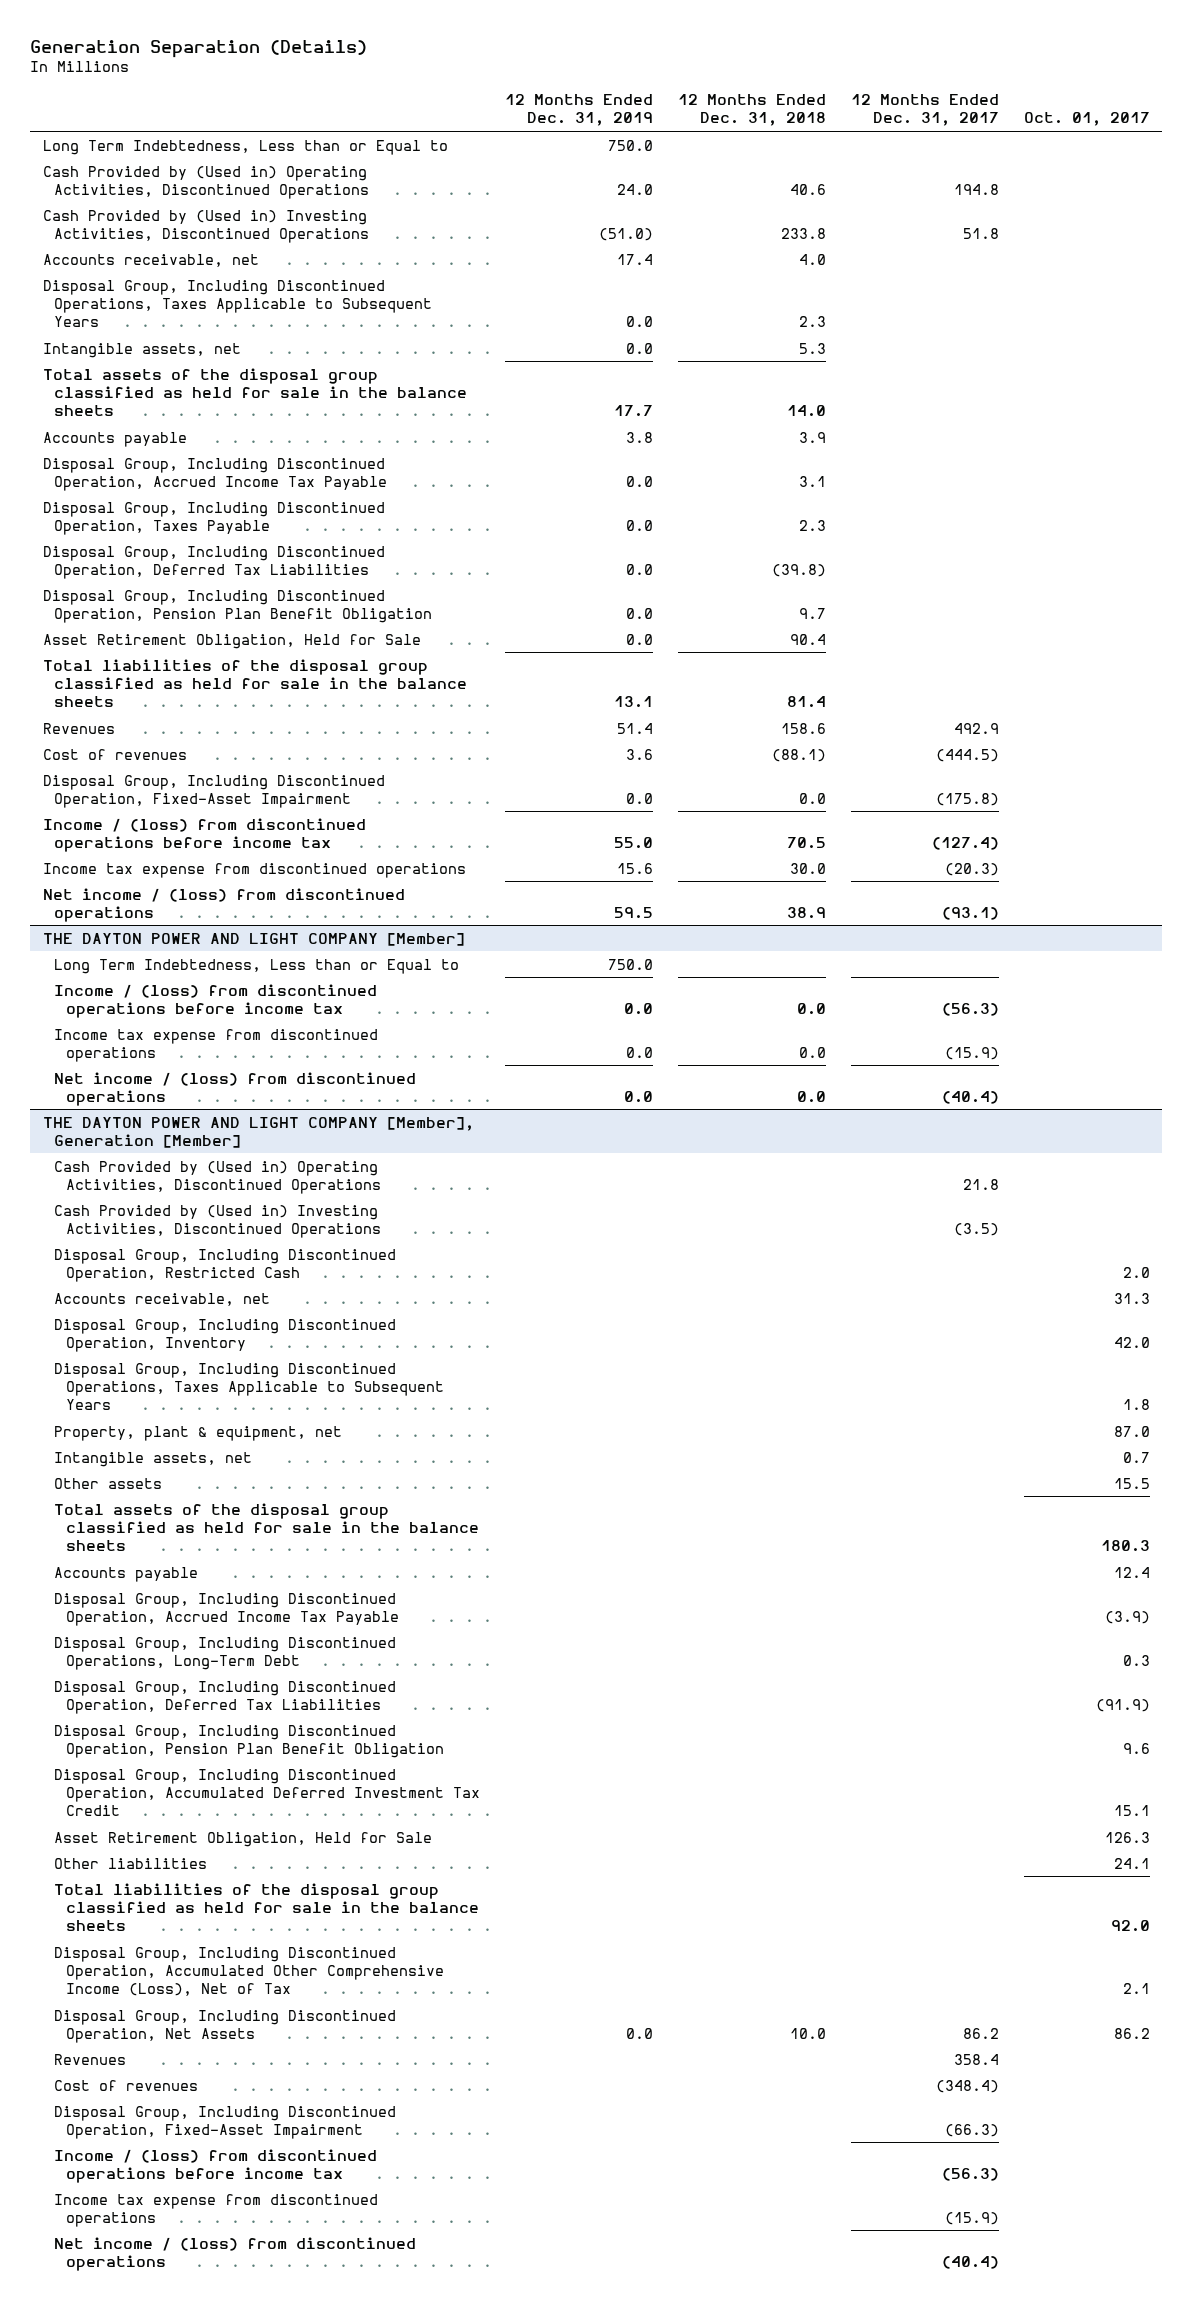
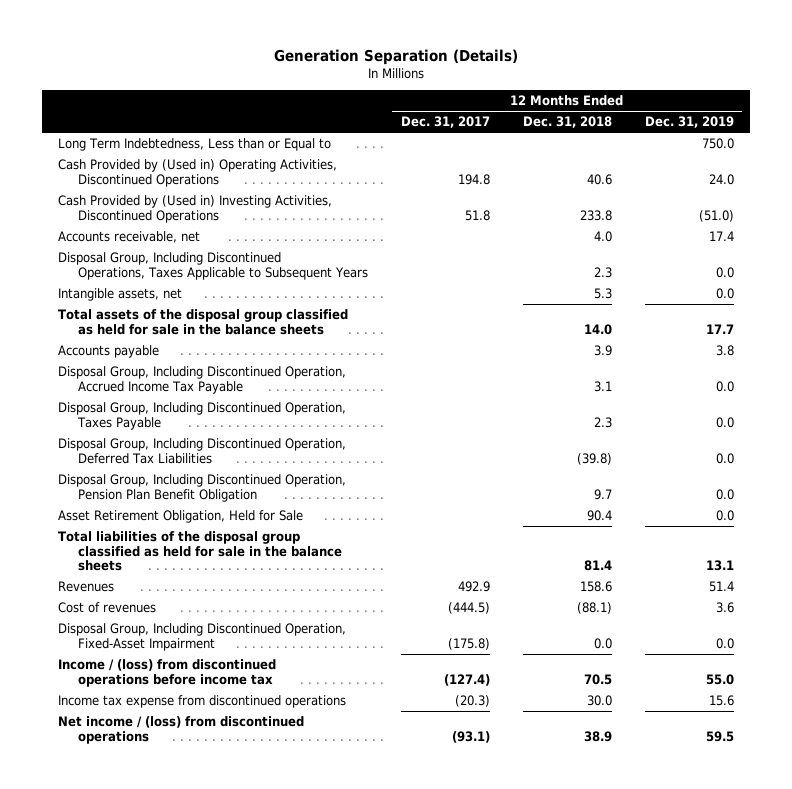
- | 12 Months Ended Dec. 31, 2019 | 12 Months Ended Dec. 31, 2018 | 12 Months Ended Dec. 31, 2017 | Oct. 01, 2017
+ | 12 Months Ended Dec. 31, 2017 | 12 Months Ended Dec. 31, 2018 | 12 Months Ended Dec. 31, 2019
- THE DAYTON POWER AND LIGHT COMPANY [Member]
- Long Term Indebtedness, Less than or Equal to | 750.0 | | |
- Income / (loss) from discontinued operations before income tax | 0.0 | 0.0 | (56.3) |
- Income tax expense from discontinued operations | 0.0 | 0.0 | (15.9) |
- Net income / (loss) from discontinued operations | 0.0 | 0.0 | (40.4) |
- THE DAYTON POWER AND LIGHT COMPANY [Member], Generation [Member]
- Cash Provided by (Used in) Operating Activities, Discontinued Operations | | | 21.8 |
- Cash Provided by (Used in) Investing Activities, Discontinued Operations | | | (3.5) |
- Disposal Group, Including Discontinued Operation, Restricted Cash | | | | 2.0
- Accounts receivable, net | | | | 31.3
- Disposal Group, Including Discontinued Operation, Inventory | | | | 42.0
- Disposal Group, Including Discontinued Operations, Taxes Applicable to Subsequent Years | | | | 1.8
- Property, plant & equipment, net | | | | 87.0
- Intangible assets, net | | | | 0.7
- Other assets | | | | 15.5
- Total assets of the disposal group classified as held for sale in the balance sheets | | | | 180.3
- Accounts payable | | | | 12.4
- Disposal Group, Including Discontinued Operation, Accrued Income Tax Payable | | | | (3.9)
- Disposal Group, Including Discontinued Operations, Long-Term Debt | | | | 0.3
- Disposal Group, Including Discontinued Operation, Deferred Tax Liabilities | | | | (91.9)
- Disposal Group, Including Discontinued Operation, Pension Plan Benefit Obligation | | | | 9.6
- Disposal Group, Including Discontinued Operation, Accumulated Deferred Investment Tax Credit | | | | 15.1
- Asset Retirement Obligation, Held for Sale | | | | 126.3
- Other liabilities | | | | 24.1
- Total liabilities of the disposal group classified as held for sale in the balance sheets | | | | 92.0
- Disposal Group, Including Discontinued Operation, Accumulated Other Comprehensive Income (Loss), Net of Tax | | | | 2.1
- Disposal Group, Including Discontinued Operation, Net Assets | 0.0 | 10.0 | 86.2 | 86.2
- Revenues | | | 358.4 |
- Cost of revenues | | | (348.4) |
- Disposal Group, Including Discontinued Operation, Fixed-Asset Impairment | | | (66.3) |
- Income / (loss) from discontinued operations before income tax | | | (56.3) |
- Income tax expense from discontinued operations | | | (15.9) |
- Net income / (loss) from discontinued operations | | | (40.4) |

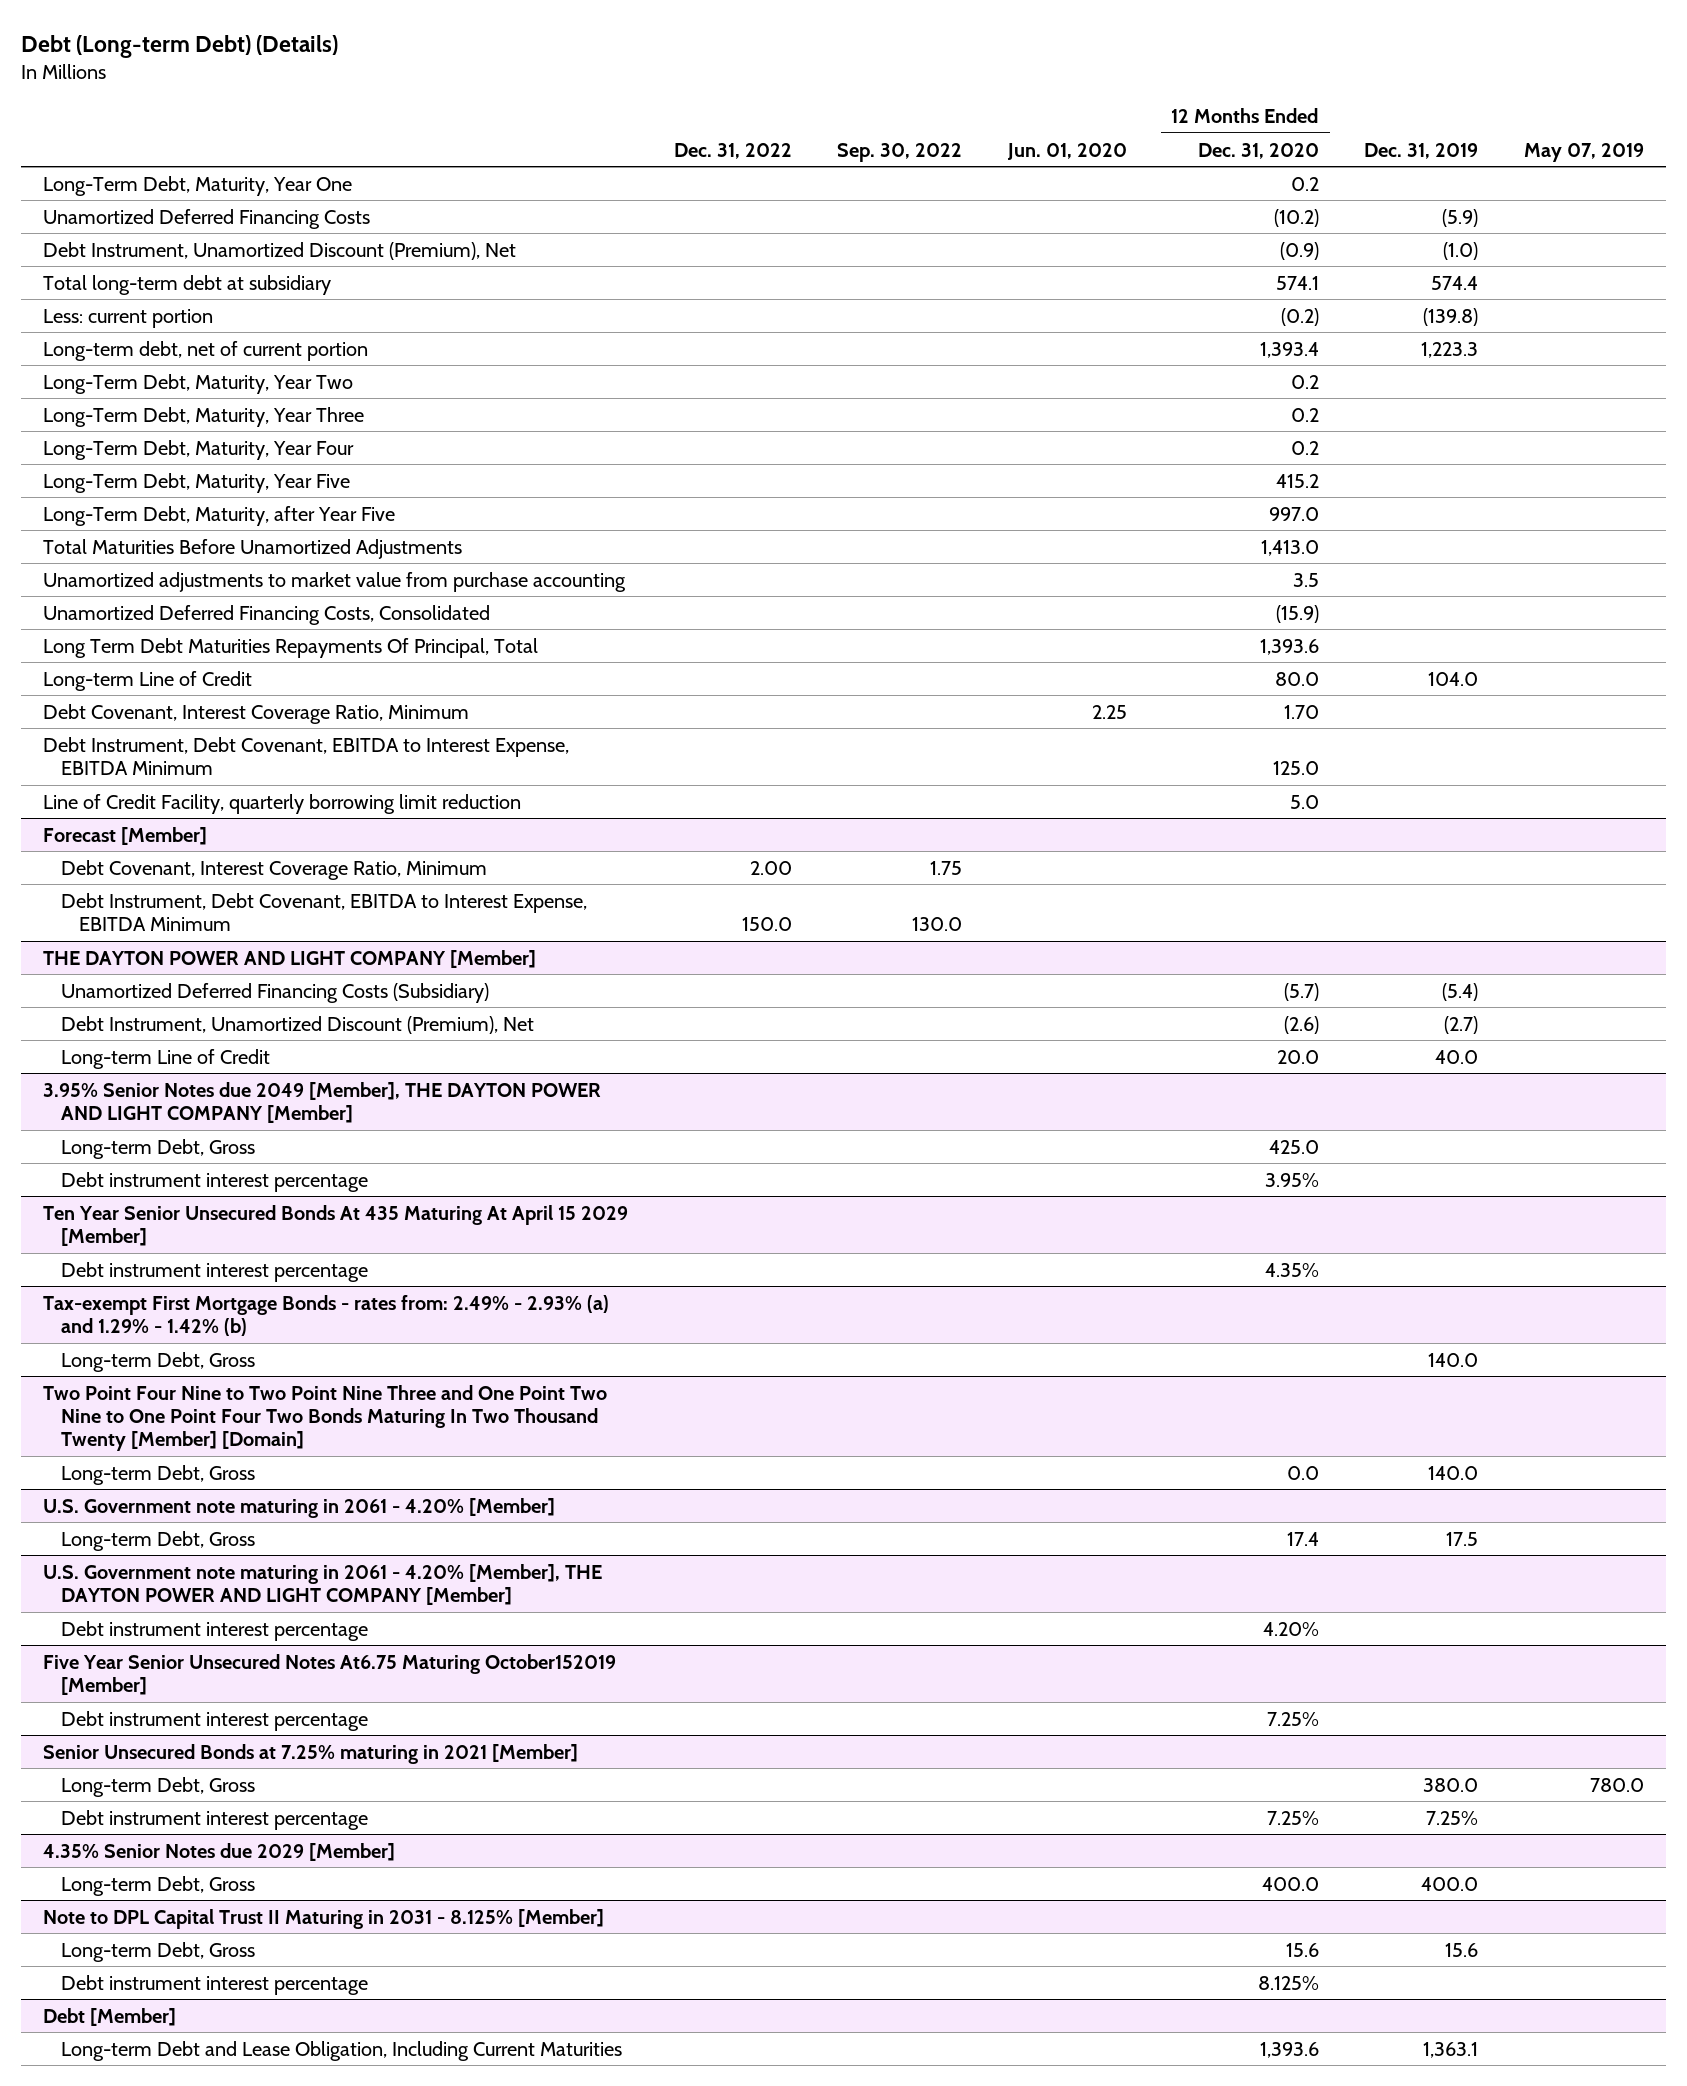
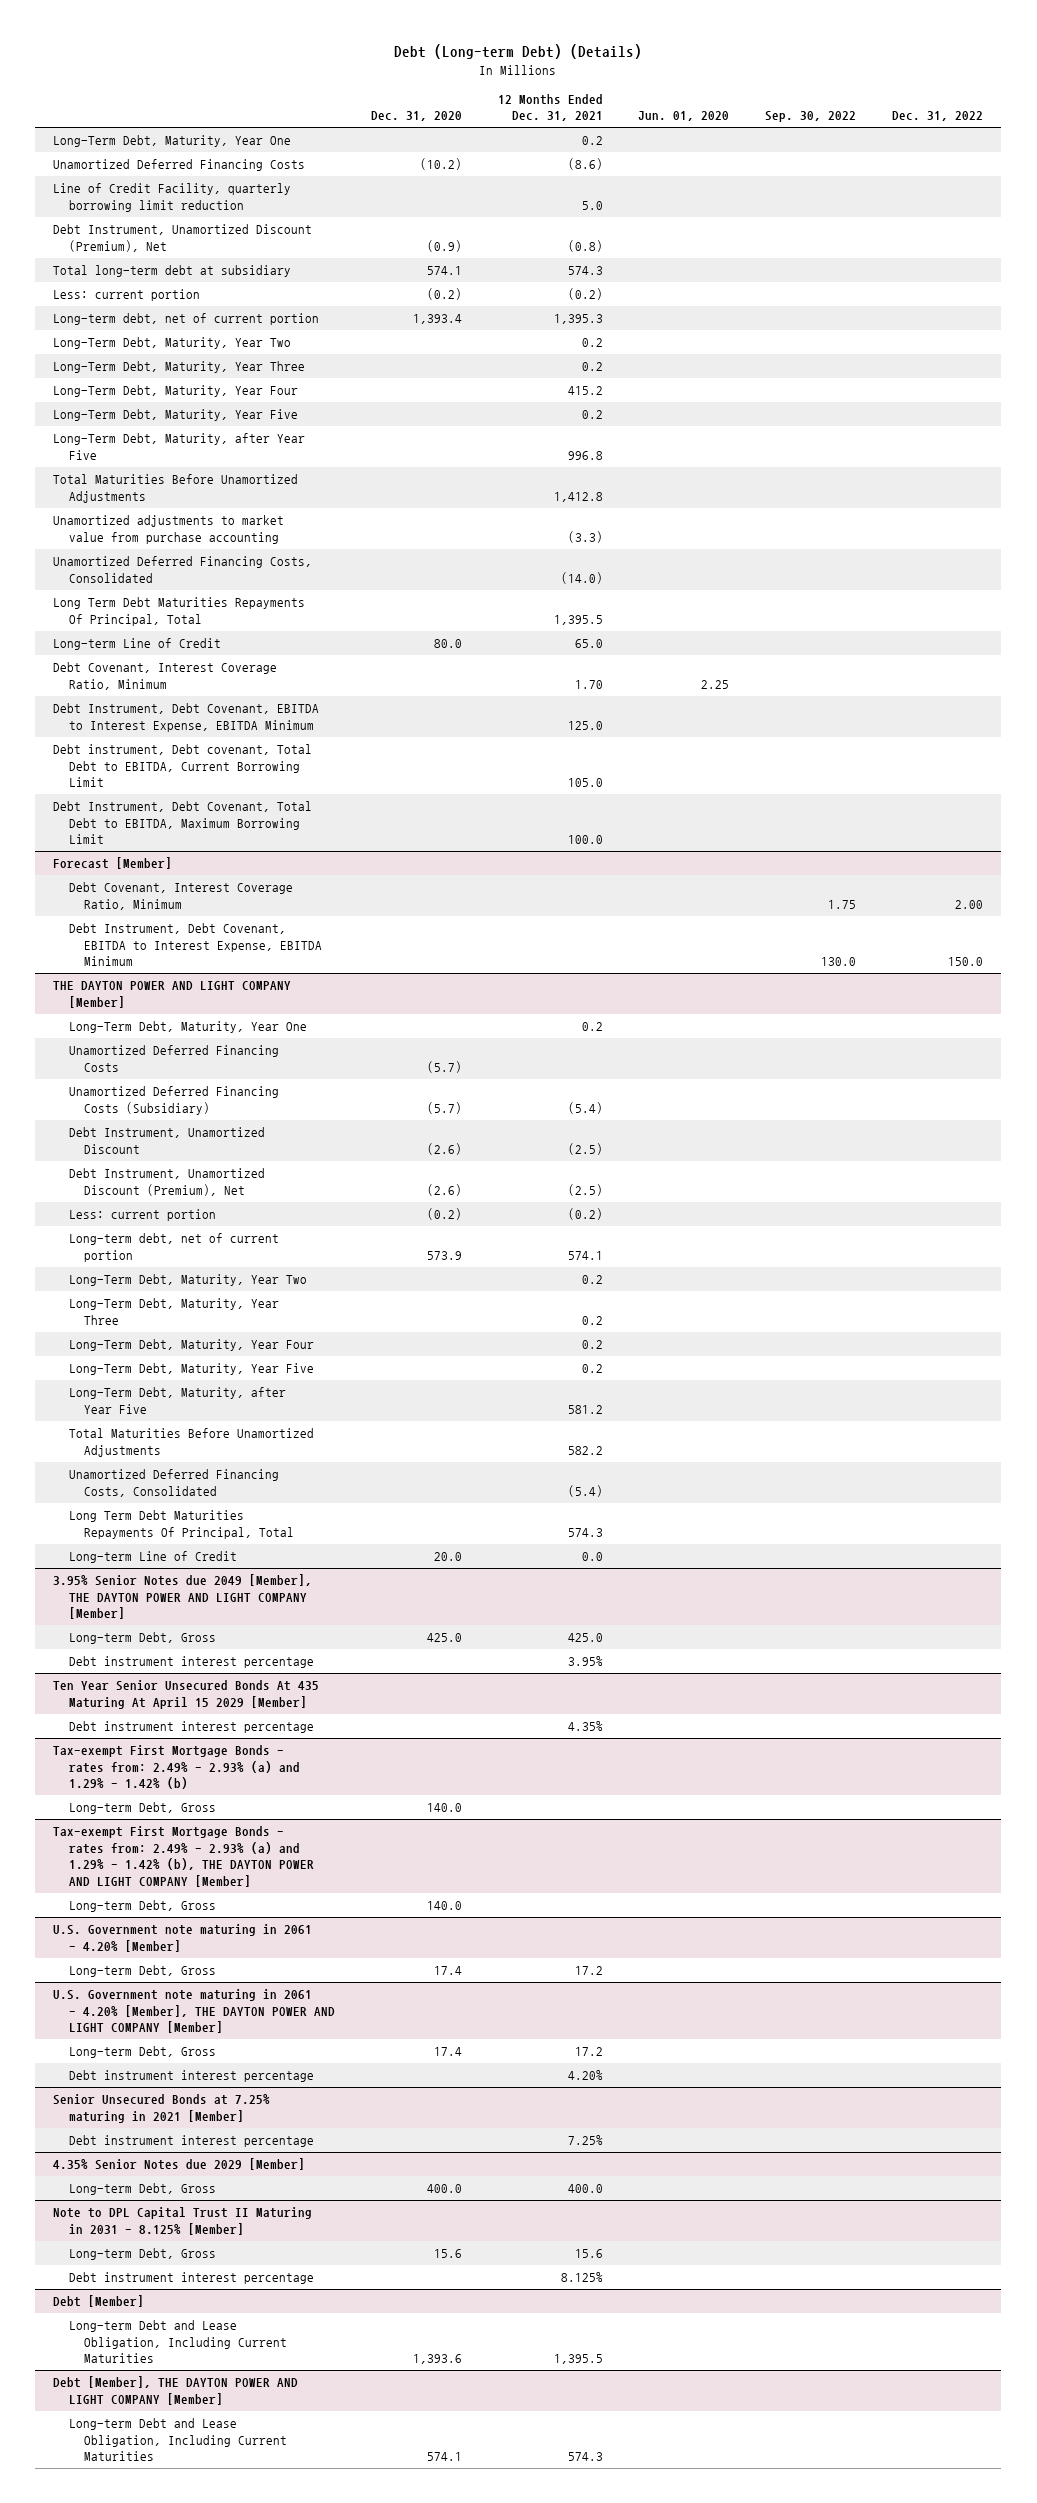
- | Dec. 31, 2022 | Sep. 30, 2022 | Jun. 01, 2020 | 12 Months Ended Dec. 31, 2020 | Dec. 31, 2019 | May 07, 2019
+ | Dec. 31, 2020 | 12 Months Ended Dec. 31, 2021 | Jun. 01, 2020 | Sep. 30, 2022 | Dec. 31, 2022
moved up: Line of Credit Facility, quarterly borrowing limit reduction | | 5.0 | | |
+ Debt instrument, Debt covenant, Total Debt to EBITDA, Current Borrowing Limit | | 105.0 | | |
+ Debt Instrument, Debt Covenant, Total Debt to EBITDA, Maximum Borrowing Limit | | 100.0 | | |
@ THE DAYTON POWER AND LIGHT COMPANY [Member]
+ Long-Term Debt, Maturity, Year One | | 0.2 | | |
+ Unamortized Deferred Financing Costs | (5.7) | | | |
+ Debt Instrument, Unamortized Discount | (2.6) | (2.5) | | |
+ Less: current portion | (0.2) | (0.2) | | |
+ Long-term debt, net of current portion | 573.9 | 574.1 | | |
+ Long-Term Debt, Maturity, Year Two | | 0.2 | | |
+ Long-Term Debt, Maturity, Year Three | | 0.2 | | |
+ Long-Term Debt, Maturity, Year Four | | 0.2 | | |
+ Long-Term Debt, Maturity, Year Five | | 0.2 | | |
+ Long-Term Debt, Maturity, after Year Five | | 581.2 | | |
+ Total Maturities Before Unamortized Adjustments | | 582.2 | | |
+ Unamortized Deferred Financing Costs, Consolidated | | (5.4) | | |
+ Long Term Debt Maturities Repayments Of Principal, Total | | 574.3 | | |
- Two Point Four Nine to Two Point Nine Three and One Point Two Nine to One Point Four Two Bonds Maturing In Two Thousand Twenty [Member] [Domain]
- Long-term Debt, Gross | | | | 0.0 | 140.0 |
+ Tax-exempt First Mortgage Bonds - rates from: 2.49% - 2.93% (a) and 1.29% - 1.42% (b), THE DAYTON POWER AND LIGHT COMPANY [Member]
+ Long-term Debt, Gross | 140.0 | | | |
@ U.S. Government note maturing in 2061 - 4.20% [Member], THE DAYTON POWER AND LIGHT COMPANY [Member]
+ Long-term Debt, Gross | 17.4 | 17.2 | | |
- Five Year Senior Unsecured Notes At6.75 Maturing October152019 [Member]
- Debt instrument interest percentage | | | | 7.25% | |
@ Senior Unsecured Bonds at 7.25% maturing in 2021 [Member]
- Long-term Debt, Gross | | | | | 380.0 | 780.0
+ Debt [Member], THE DAYTON POWER AND LIGHT COMPANY [Member]
+ Long-term Debt and Lease Obligation, Including Current Maturities | 574.1 | 574.3 | | |

